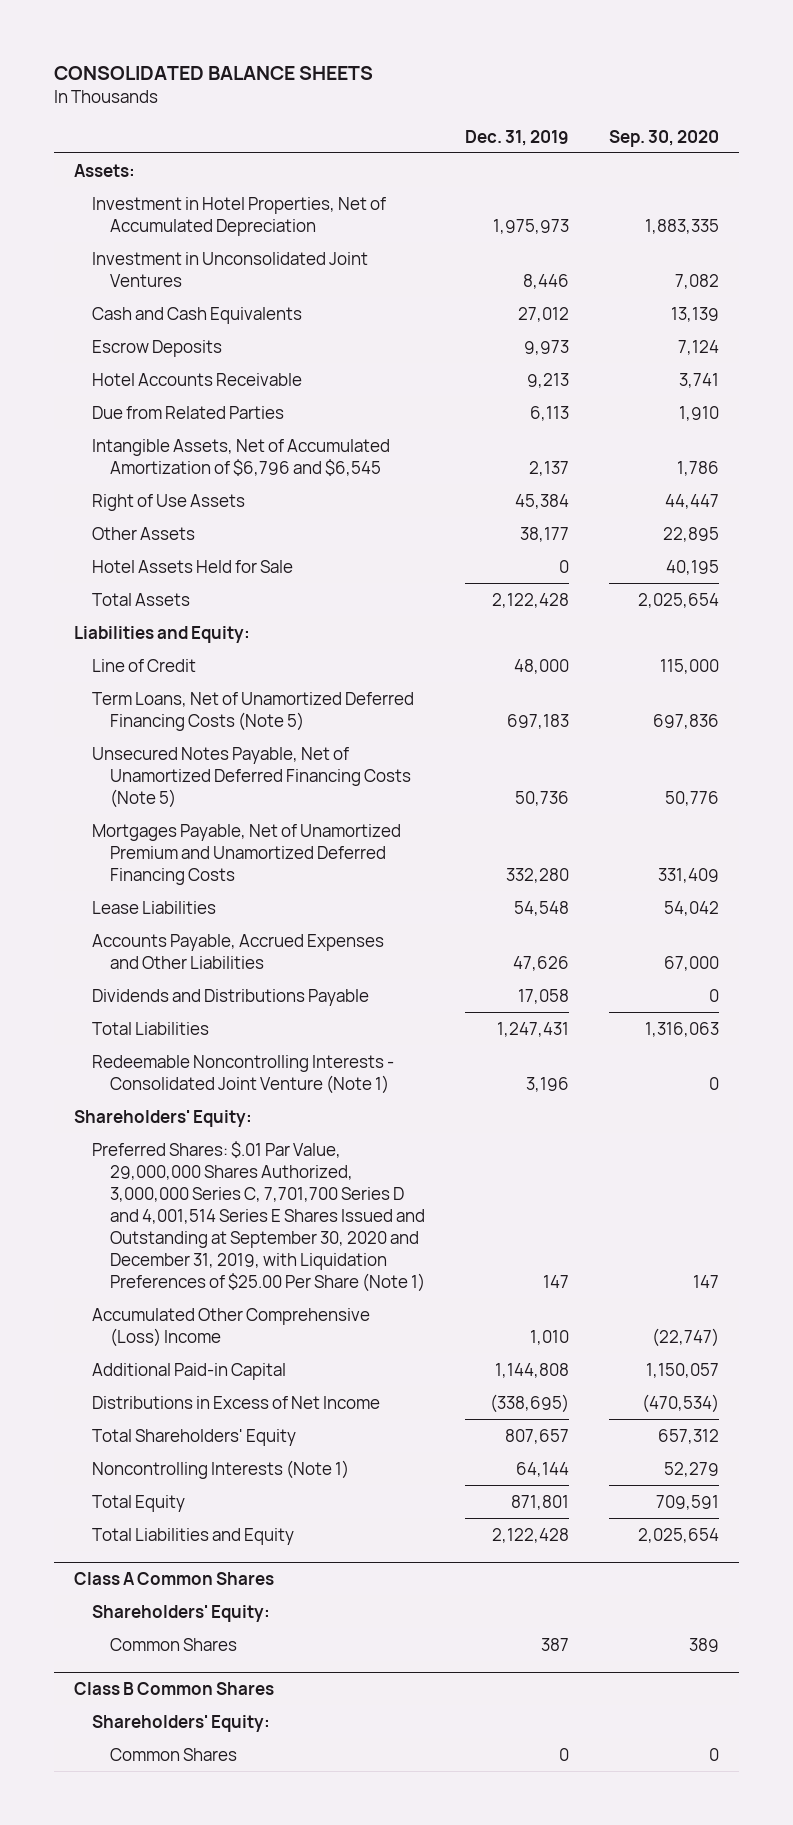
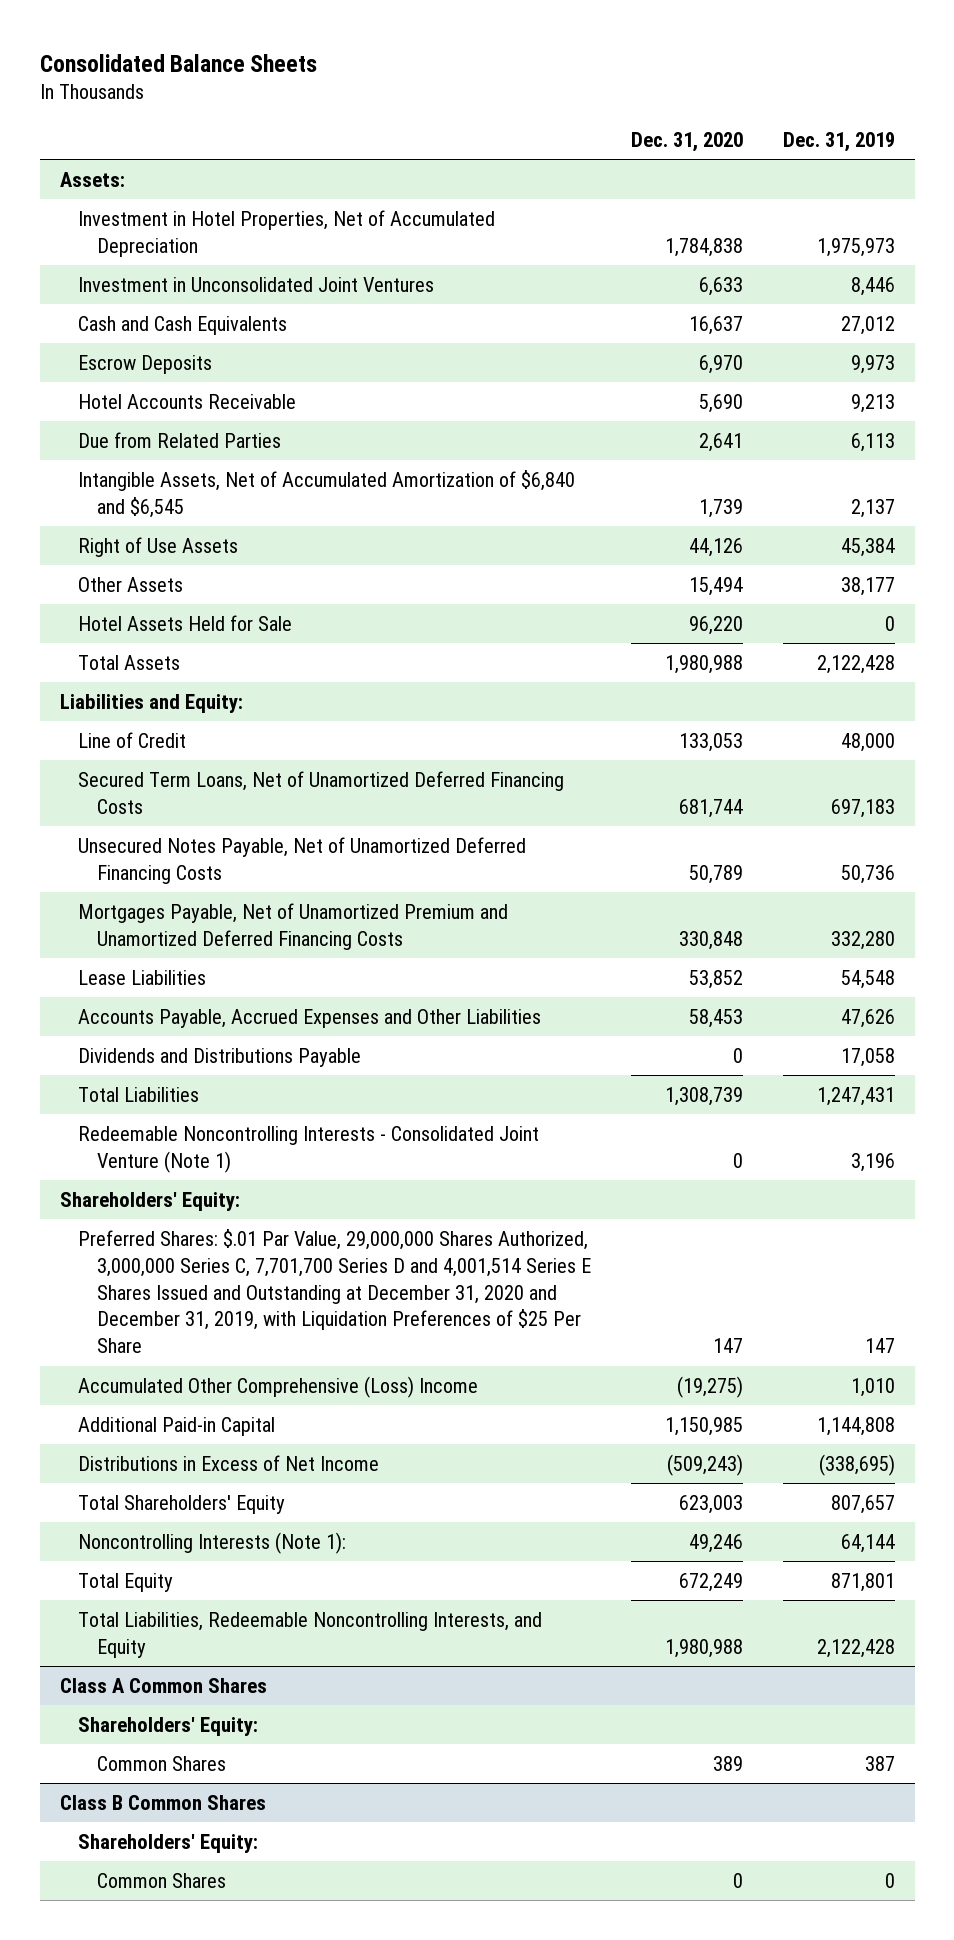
- CONSOLIDATED BALANCE SHEETS
+ Consolidated Balance Sheets
- | Dec. 31, 2019 | Sep. 30, 2020
+ | Dec. 31, 2020 | Dec. 31, 2019
- Intangible Assets, Net of Accumulated Amortization of $6,796 and $6,545 | 2,137 | 1,786
+ Intangible Assets, Net of Accumulated Amortization of $6,840 and $6,545 | 1,739 | 2,137
- Term Loans, Net of Unamortized Deferred Financing Costs (Note 5) | 697,183 | 697,836
- Unsecured Notes Payable, Net of Unamortized Deferred Financing Costs (Note 5) | 50,736 | 50,776
+ Secured Term Loans, Net of Unamortized Deferred Financing Costs | 681,744 | 697,183
+ Unsecured Notes Payable, Net of Unamortized Deferred Financing Costs | 50,789 | 50,736
- Preferred Shares: $.01 Par Value, 29,000,000 Shares Authorized, 3,000,000 Series C, 7,701,700 Series D and 4,001,514 Series E Shares Issued and Outstanding at September 30, 2020 and December 31, 2019, with Liquidation Preferences of $25.00 Per Share (Note 1) | 147 | 147
+ Preferred Shares: $.01 Par Value, 29,000,000 Shares Authorized, 3,000,000 Series C, 7,701,700 Series D and 4,001,514 Series E Shares Issued and Outstanding at December 31, 2020 and December 31, 2019, with Liquidation Preferences of $25 Per Share | 147 | 147
- Noncontrolling Interests (Note 1) | 64,144 | 52,279
+ Noncontrolling Interests (Note 1): | 49,246 | 64,144
- Total Liabilities and Equity | 2,122,428 | 2,025,654
+ Total Liabilities, Redeemable Noncontrolling Interests, and Equity | 1,980,988 | 2,122,428

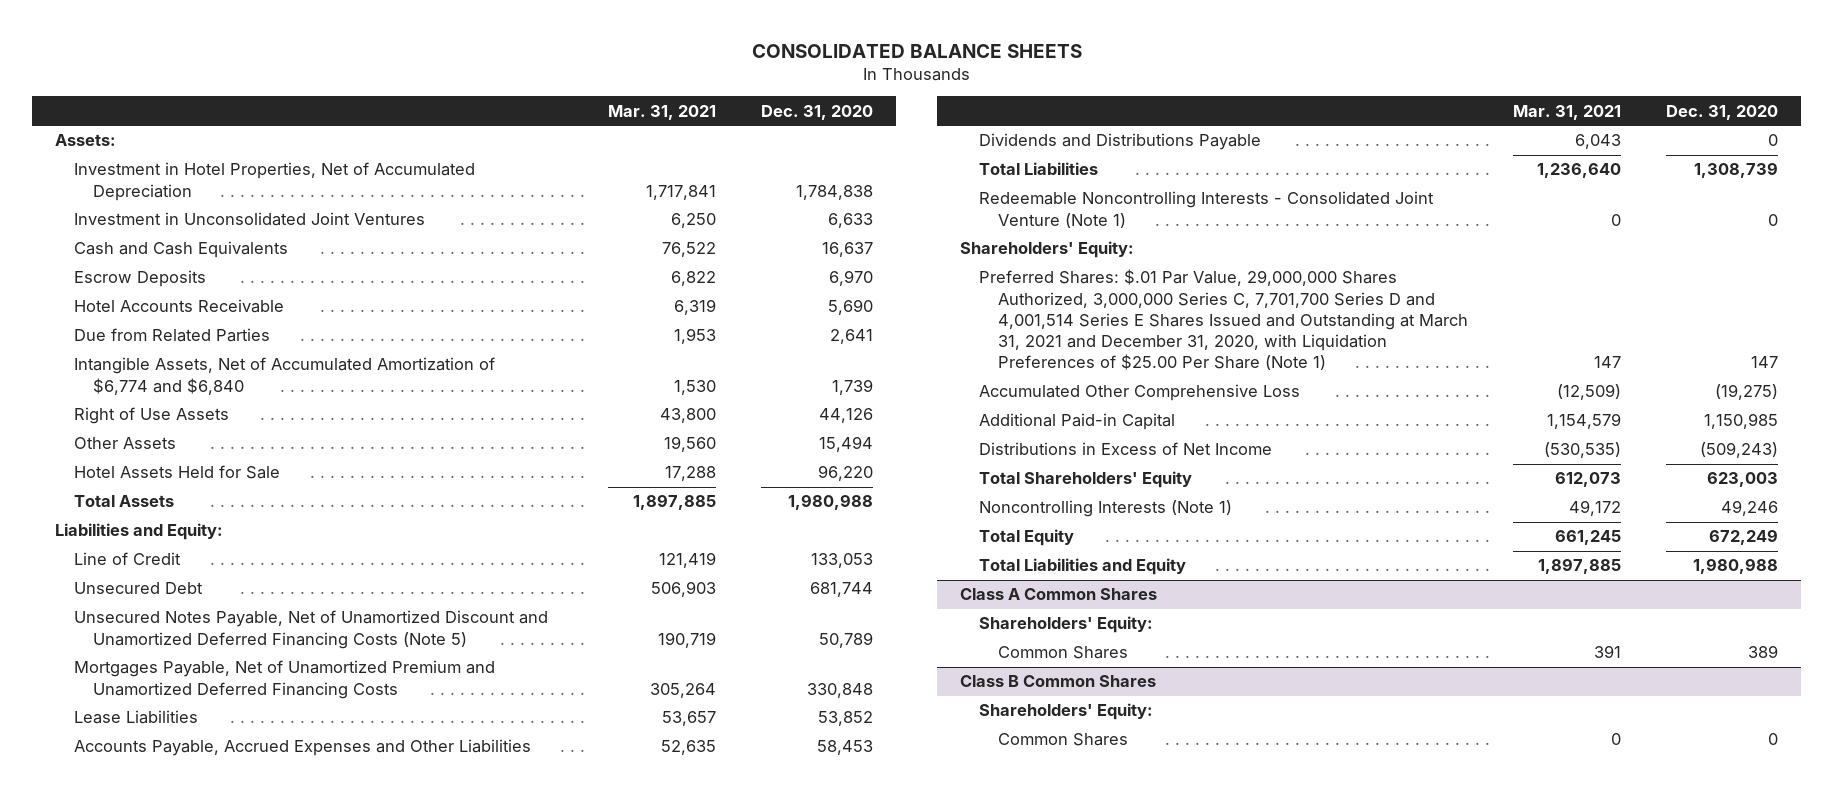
- Consolidated Balance Sheets
+ CONSOLIDATED BALANCE SHEETS
- | Dec. 31, 2020 | Dec. 31, 2019
+ | Mar. 31, 2021 | Dec. 31, 2020
- Intangible Assets, Net of Accumulated Amortization of $6,840 and $6,545 | 1,739 | 2,137
+ Intangible Assets, Net of Accumulated Amortization of $6,774 and $6,840 | 1,530 | 1,739
- Secured Term Loans, Net of Unamortized Deferred Financing Costs | 681,744 | 697,183
- Unsecured Notes Payable, Net of Unamortized Deferred Financing Costs | 50,789 | 50,736
+ Unsecured Debt | 506,903 | 681,744
+ Unsecured Notes Payable, Net of Unamortized Discount and Unamortized Deferred Financing Costs (Note 5) | 190,719 | 50,789
- Preferred Shares: $.01 Par Value, 29,000,000 Shares Authorized, 3,000,000 Series C, 7,701,700 Series D and 4,001,514 Series E Shares Issued and Outstanding at December 31, 2020 and December 31, 2019, with Liquidation Preferences of $25 Per Share | 147 | 147
- Accumulated Other Comprehensive (Loss) Income | (19,275) | 1,010
+ Preferred Shares: $.01 Par Value, 29,000,000 Shares Authorized, 3,000,000 Series C, 7,701,700 Series D and 4,001,514 Series E Shares Issued and Outstanding at March 31, 2021 and December 31, 2020, with Liquidation Preferences of $25.00 Per Share (Note 1) | 147 | 147
+ Accumulated Other Comprehensive Loss | (12,509) | (19,275)
- Noncontrolling Interests (Note 1): | 49,246 | 64,144
+ Noncontrolling Interests (Note 1) | 49,172 | 49,246
- Total Liabilities, Redeemable Noncontrolling Interests, and Equity | 1,980,988 | 2,122,428
+ Total Liabilities and Equity | 1,897,885 | 1,980,988

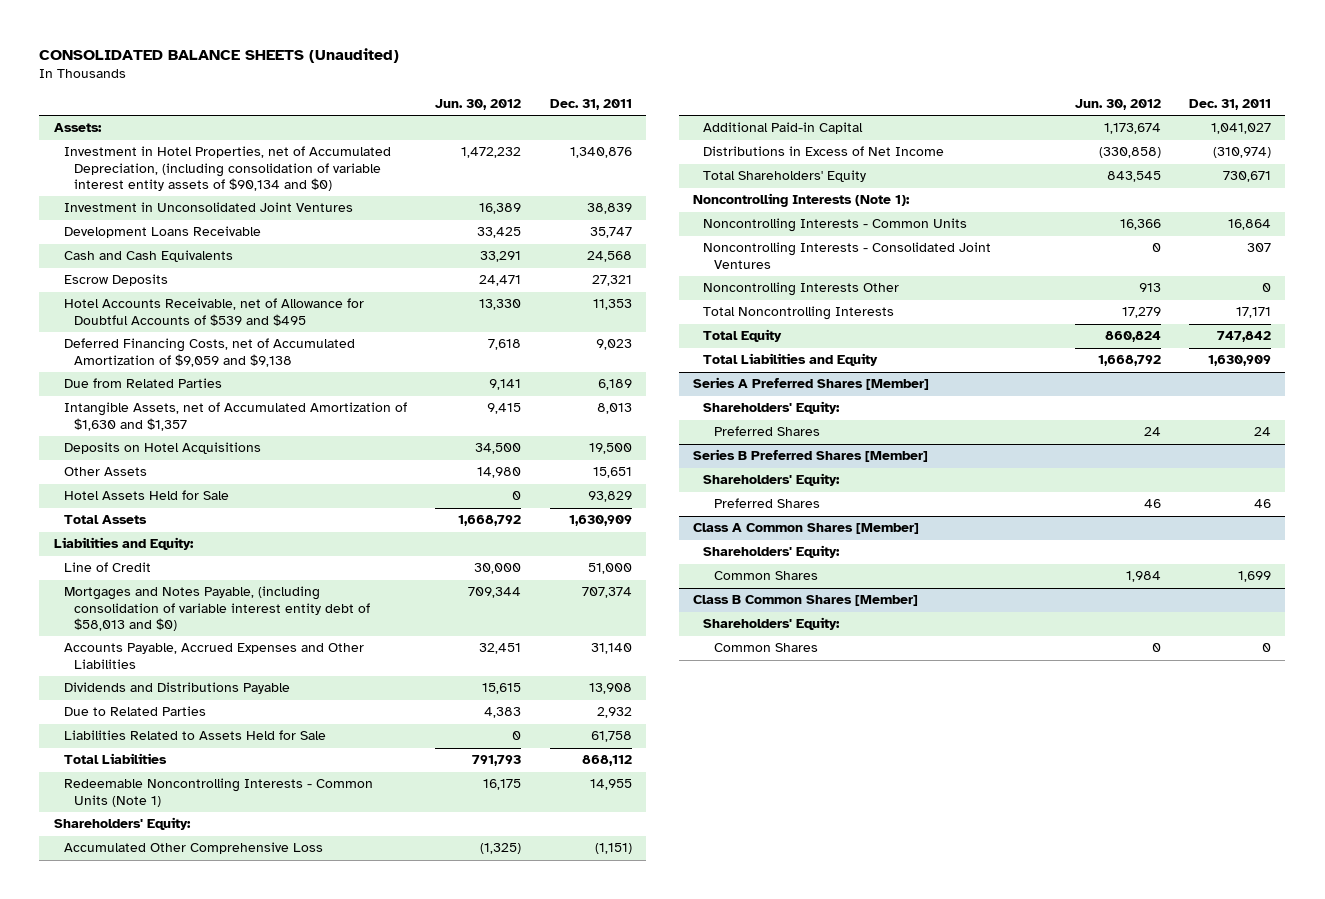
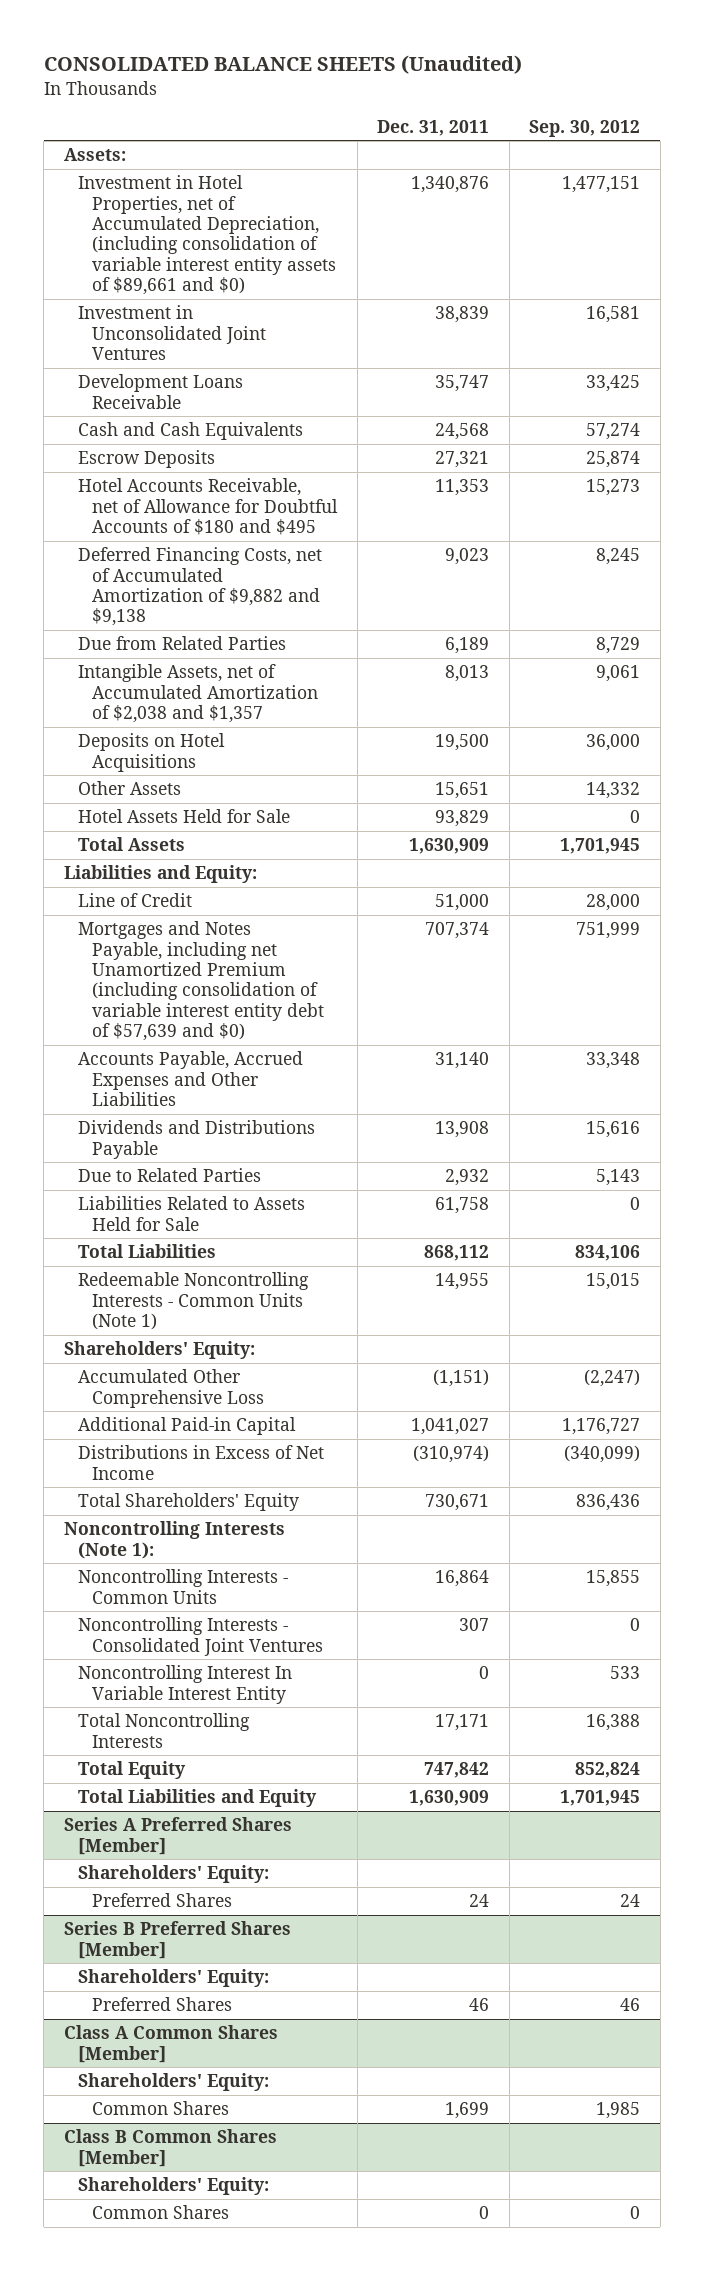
- | Jun. 30, 2012 | Dec. 31, 2011
+ | Dec. 31, 2011 | Sep. 30, 2012
- Investment in Hotel Properties, net of Accumulated Depreciation, (including consolidation of variable interest entity assets of $90,134 and $0) | 1,472,232 | 1,340,876
+ Investment in Hotel Properties, net of Accumulated Depreciation, (including consolidation of variable interest entity assets of $89,661 and $0) | 1,340,876 | 1,477,151
- Hotel Accounts Receivable, net of Allowance for Doubtful Accounts of $539 and $495 | 13,330 | 11,353
- Deferred Financing Costs, net of Accumulated Amortization of $9,059 and $9,138 | 7,618 | 9,023
+ Hotel Accounts Receivable, net of Allowance for Doubtful Accounts of $180 and $495 | 11,353 | 15,273
+ Deferred Financing Costs, net of Accumulated Amortization of $9,882 and $9,138 | 9,023 | 8,245
- Intangible Assets, net of Accumulated Amortization of $1,630 and $1,357 | 9,415 | 8,013
+ Intangible Assets, net of Accumulated Amortization of $2,038 and $1,357 | 8,013 | 9,061
- Mortgages and Notes Payable, (including consolidation of variable interest entity debt of $58,013 and $0) | 709,344 | 707,374
+ Mortgages and Notes Payable, including net Unamortized Premium (including consolidation of variable interest entity debt of $57,639 and $0) | 707,374 | 751,999
- Noncontrolling Interests Other | 913 | 0
+ Noncontrolling Interest In Variable Interest Entity | 0 | 533

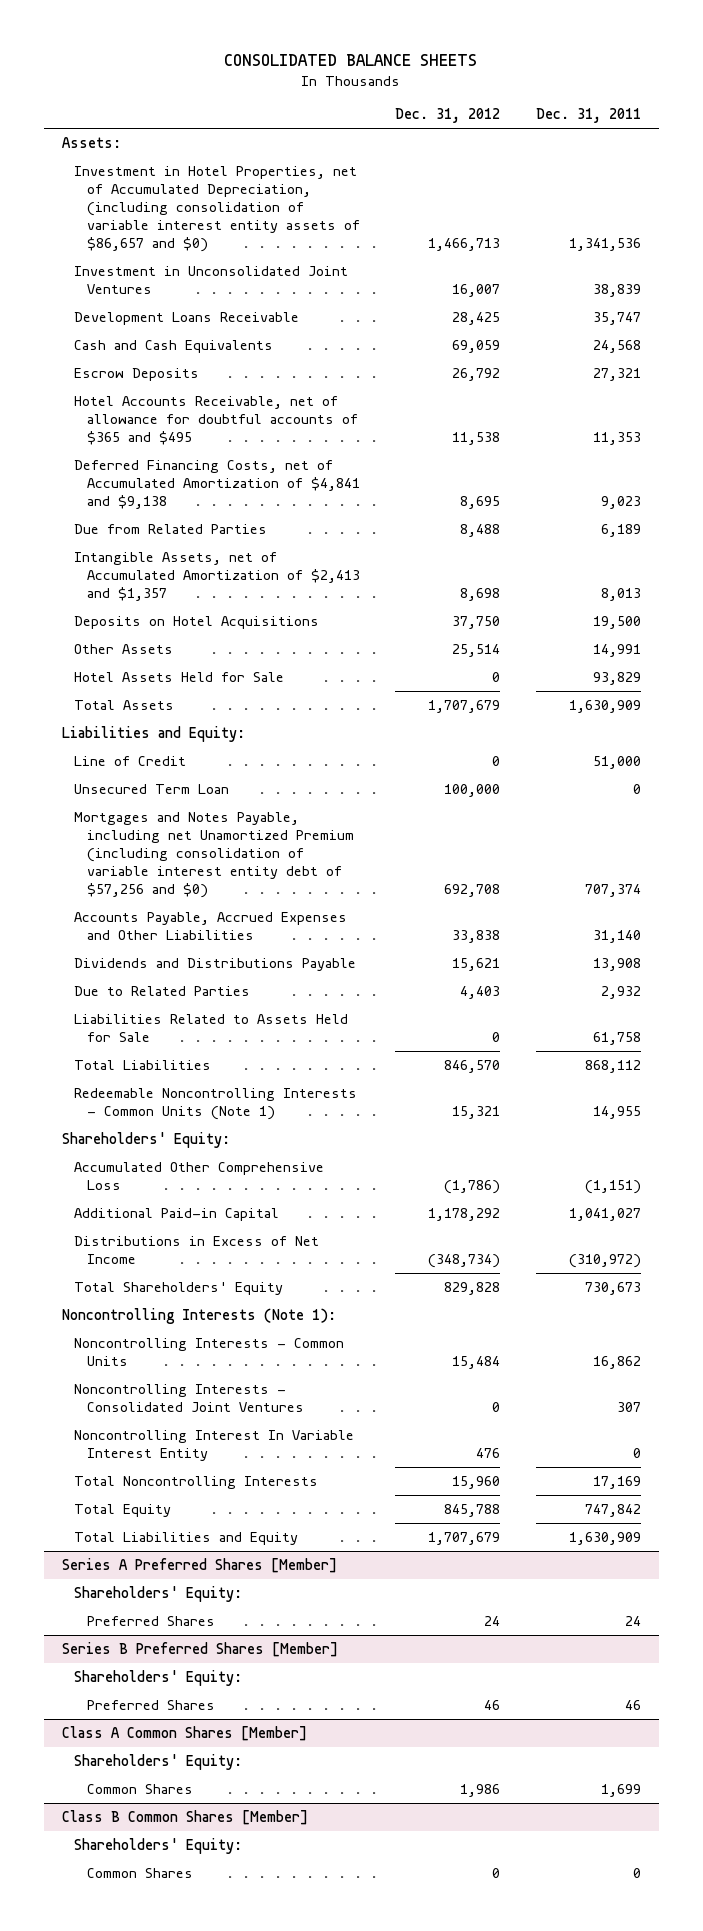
- CONSOLIDATED BALANCE SHEETS (Unaudited)
+ CONSOLIDATED BALANCE SHEETS
- | Dec. 31, 2011 | Sep. 30, 2012
+ | Dec. 31, 2012 | Dec. 31, 2011
- Investment in Hotel Properties, net of Accumulated Depreciation, (including consolidation of variable interest entity assets of $89,661 and $0) | 1,340,876 | 1,477,151
+ Investment in Hotel Properties, net of Accumulated Depreciation, (including consolidation of variable interest entity assets of $86,657 and $0) | 1,466,713 | 1,341,536
- Hotel Accounts Receivable, net of Allowance for Doubtful Accounts of $180 and $495 | 11,353 | 15,273
- Deferred Financing Costs, net of Accumulated Amortization of $9,882 and $9,138 | 9,023 | 8,245
+ Hotel Accounts Receivable, net of allowance for doubtful accounts of $365 and $495 | 11,538 | 11,353
+ Deferred Financing Costs, net of Accumulated Amortization of $4,841 and $9,138 | 8,695 | 9,023
- Intangible Assets, net of Accumulated Amortization of $2,038 and $1,357 | 8,013 | 9,061
+ Intangible Assets, net of Accumulated Amortization of $2,413 and $1,357 | 8,698 | 8,013
- Other Assets | 15,651 | 14,332
+ Other Assets | 25,514 | 14,991
- Mortgages and Notes Payable, including net Unamortized Premium (including consolidation of variable interest entity debt of $57,639 and $0) | 707,374 | 751,999
+ Unsecured Term Loan | 100,000 | 0
+ Mortgages and Notes Payable, including net Unamortized Premium (including consolidation of variable interest entity debt of $57,256 and $0) | 692,708 | 707,374
- Distributions in Excess of Net Income | (310,974) | (340,099)
- Total Shareholders' Equity | 730,671 | 836,436
+ Distributions in Excess of Net Income | (348,734) | (310,972)
+ Total Shareholders' Equity | 829,828 | 730,673
- Noncontrolling Interests - Common Units | 16,864 | 15,855
+ Noncontrolling Interests - Common Units | 15,484 | 16,862
- Total Noncontrolling Interests | 17,171 | 16,388
+ Total Noncontrolling Interests | 15,960 | 17,169

